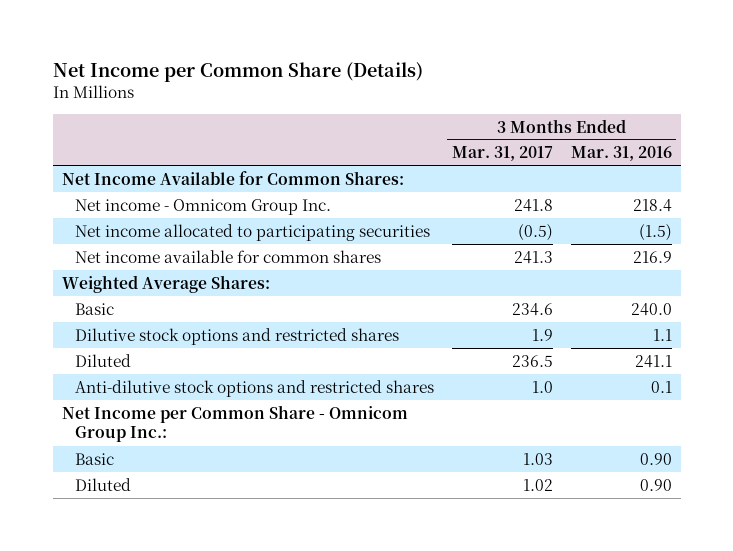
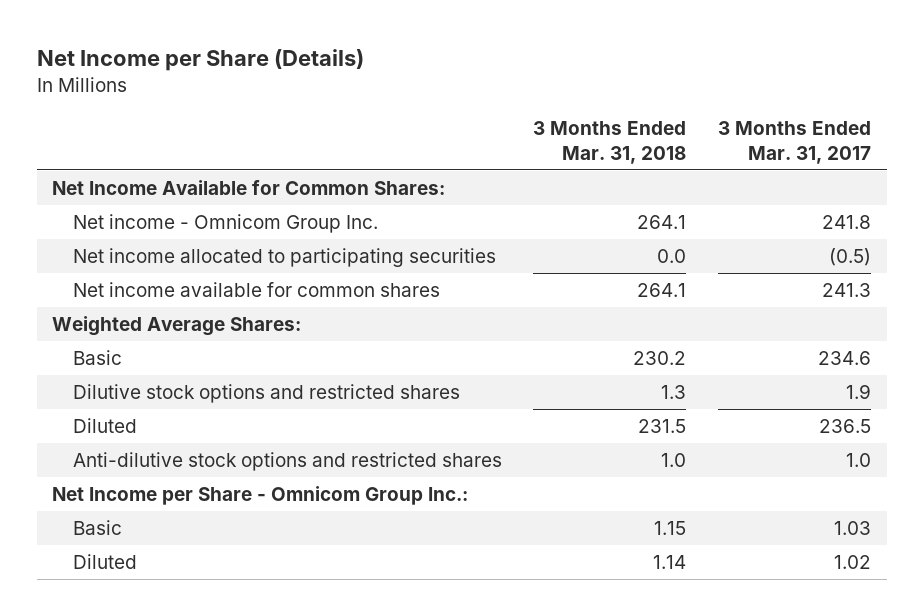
- Net Income per Common Share (Details)
+ Net Income per Share (Details)
- | 3 Months Ended Mar. 31, 2017 | 3 Months Ended Mar. 31, 2016
+ | 3 Months Ended Mar. 31, 2018 | 3 Months Ended Mar. 31, 2017
- Net Income per Common Share - Omnicom Group Inc.:
+ Net Income per Share - Omnicom Group Inc.:

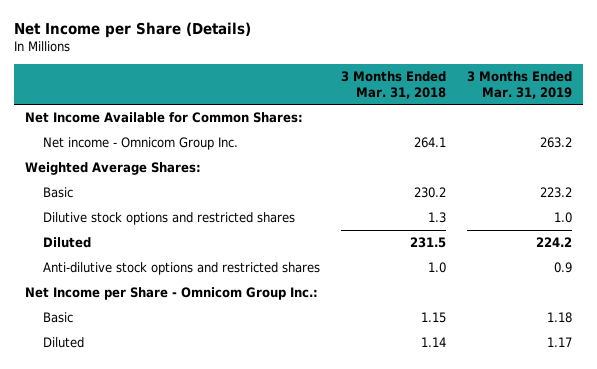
- | 3 Months Ended Mar. 31, 2018 | 3 Months Ended Mar. 31, 2017
+ | 3 Months Ended Mar. 31, 2018 | 3 Months Ended Mar. 31, 2019
- Net income allocated to participating securities | 0.0 | (0.5)
- Net income available for common shares | 264.1 | 241.3

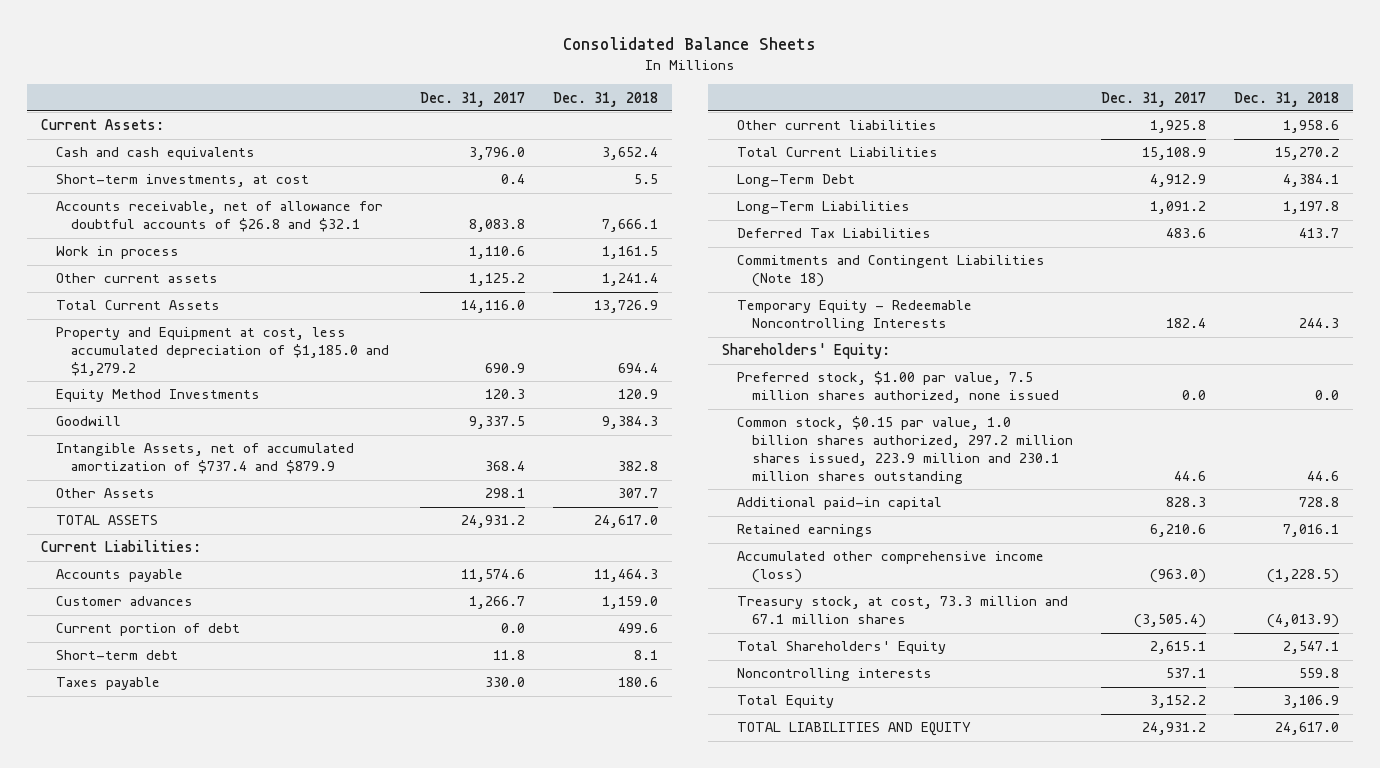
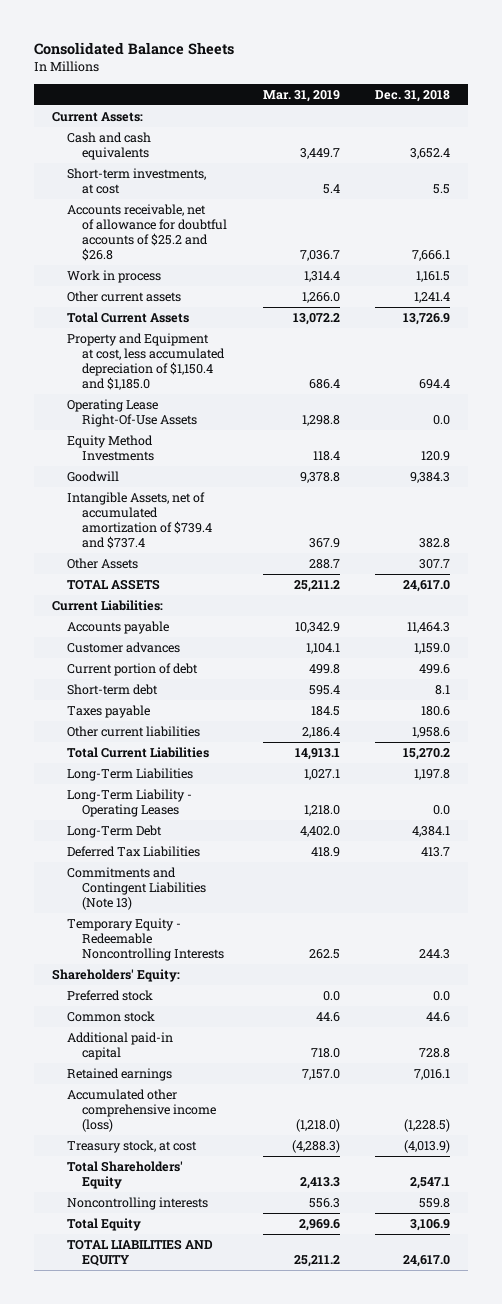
- | Dec. 31, 2017 | Dec. 31, 2018
+ | Mar. 31, 2019 | Dec. 31, 2018
- Accounts receivable, net of allowance for doubtful accounts of $26.8 and $32.1 | 8,083.8 | 7,666.1
+ Accounts receivable, net of allowance for doubtful accounts of $25.2 and $26.8 | 7,036.7 | 7,666.1
- Property and Equipment at cost, less accumulated depreciation of $1,185.0 and $1,279.2 | 690.9 | 694.4
+ Property and Equipment at cost, less accumulated depreciation of $1,150.4 and $1,185.0 | 686.4 | 694.4
+ Operating Lease Right-Of-Use Assets | 1,298.8 | 0.0
- Intangible Assets, net of accumulated amortization of $737.4 and $879.9 | 368.4 | 382.8
+ Intangible Assets, net of accumulated amortization of $739.4 and $737.4 | 367.9 | 382.8
+ Long-Term Liability - Operating Leases | 1,218.0 | 0.0
moved down: Long-Term Debt | 4,402.0 | 4,384.1
- Commitments and Contingent Liabilities (Note 18)
+ Commitments and Contingent Liabilities (Note 13)
- Preferred stock, $1.00 par value, 7.5 million shares authorized, none issued | 0.0 | 0.0
- Common stock, $0.15 par value, 1.0 billion shares authorized, 297.2 million shares issued, 223.9 million and 230.1 million shares outstanding | 44.6 | 44.6
+ Preferred stock | 0.0 | 0.0
+ Common stock | 44.6 | 44.6
- Treasury stock, at cost, 73.3 million and 67.1 million shares | (3,505.4) | (4,013.9)
+ Treasury stock, at cost | (4,288.3) | (4,013.9)

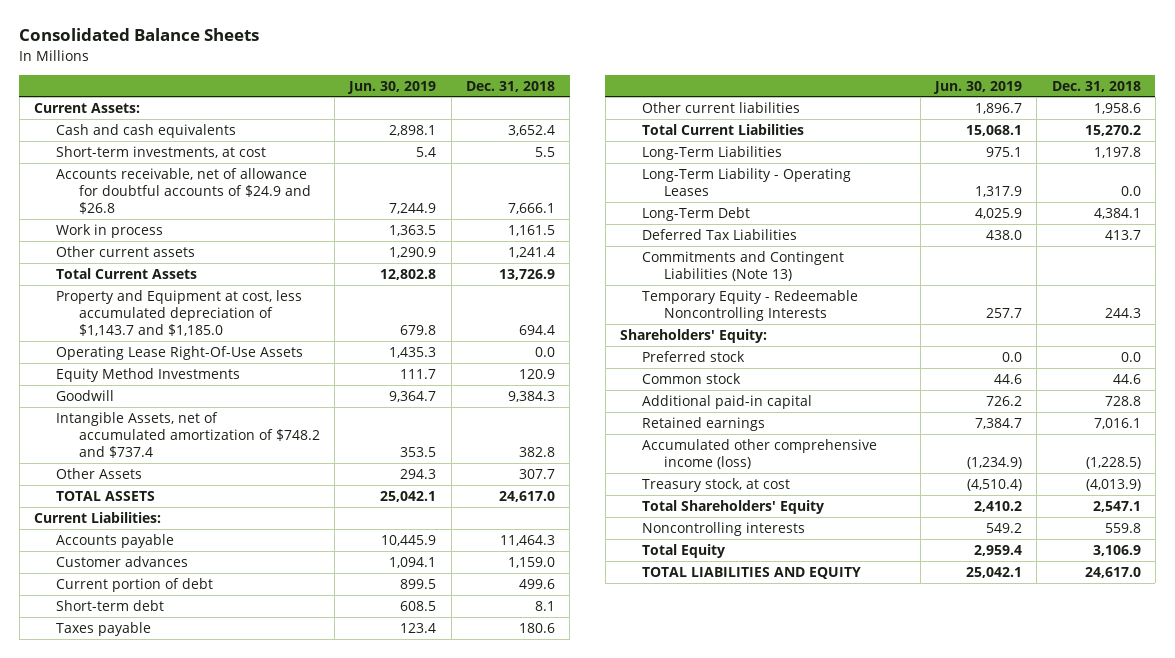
- | Mar. 31, 2019 | Dec. 31, 2018
+ | Jun. 30, 2019 | Dec. 31, 2018
- Accounts receivable, net of allowance for doubtful accounts of $25.2 and $26.8 | 7,036.7 | 7,666.1
+ Accounts receivable, net of allowance for doubtful accounts of $24.9 and $26.8 | 7,244.9 | 7,666.1
- Property and Equipment at cost, less accumulated depreciation of $1,150.4 and $1,185.0 | 686.4 | 694.4
+ Property and Equipment at cost, less accumulated depreciation of $1,143.7 and $1,185.0 | 679.8 | 694.4
- Intangible Assets, net of accumulated amortization of $739.4 and $737.4 | 367.9 | 382.8
+ Intangible Assets, net of accumulated amortization of $748.2 and $737.4 | 353.5 | 382.8

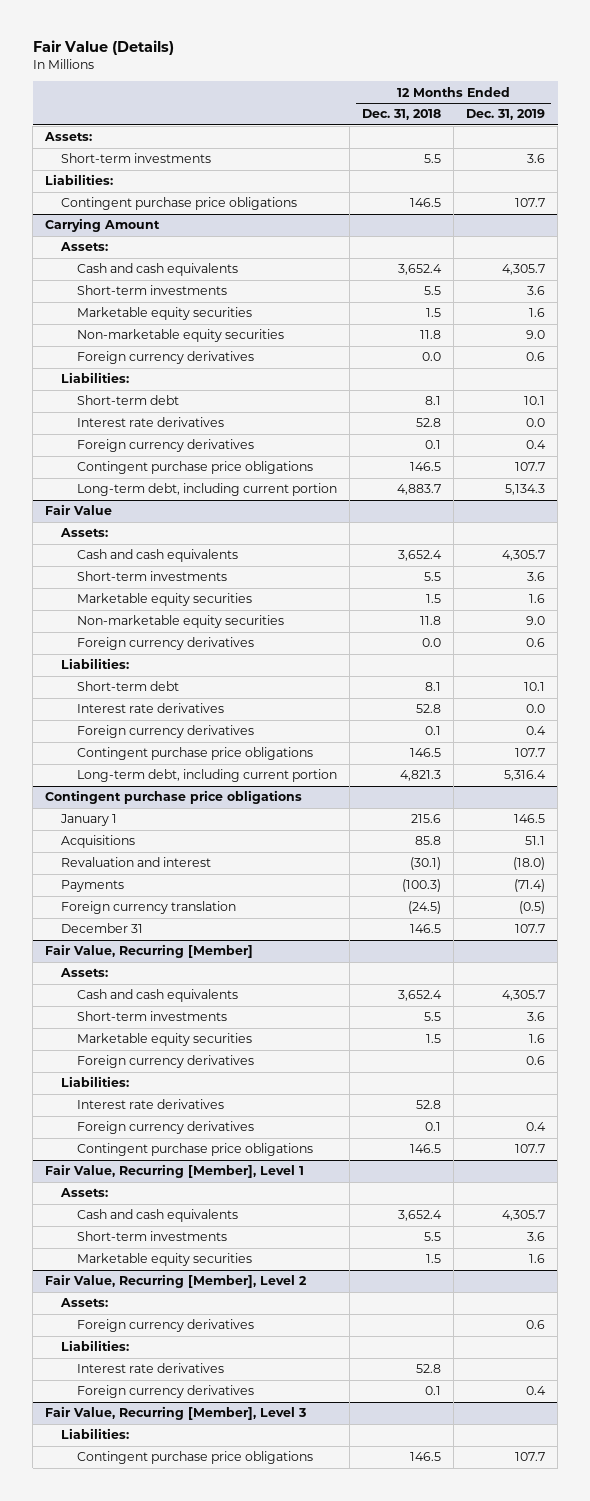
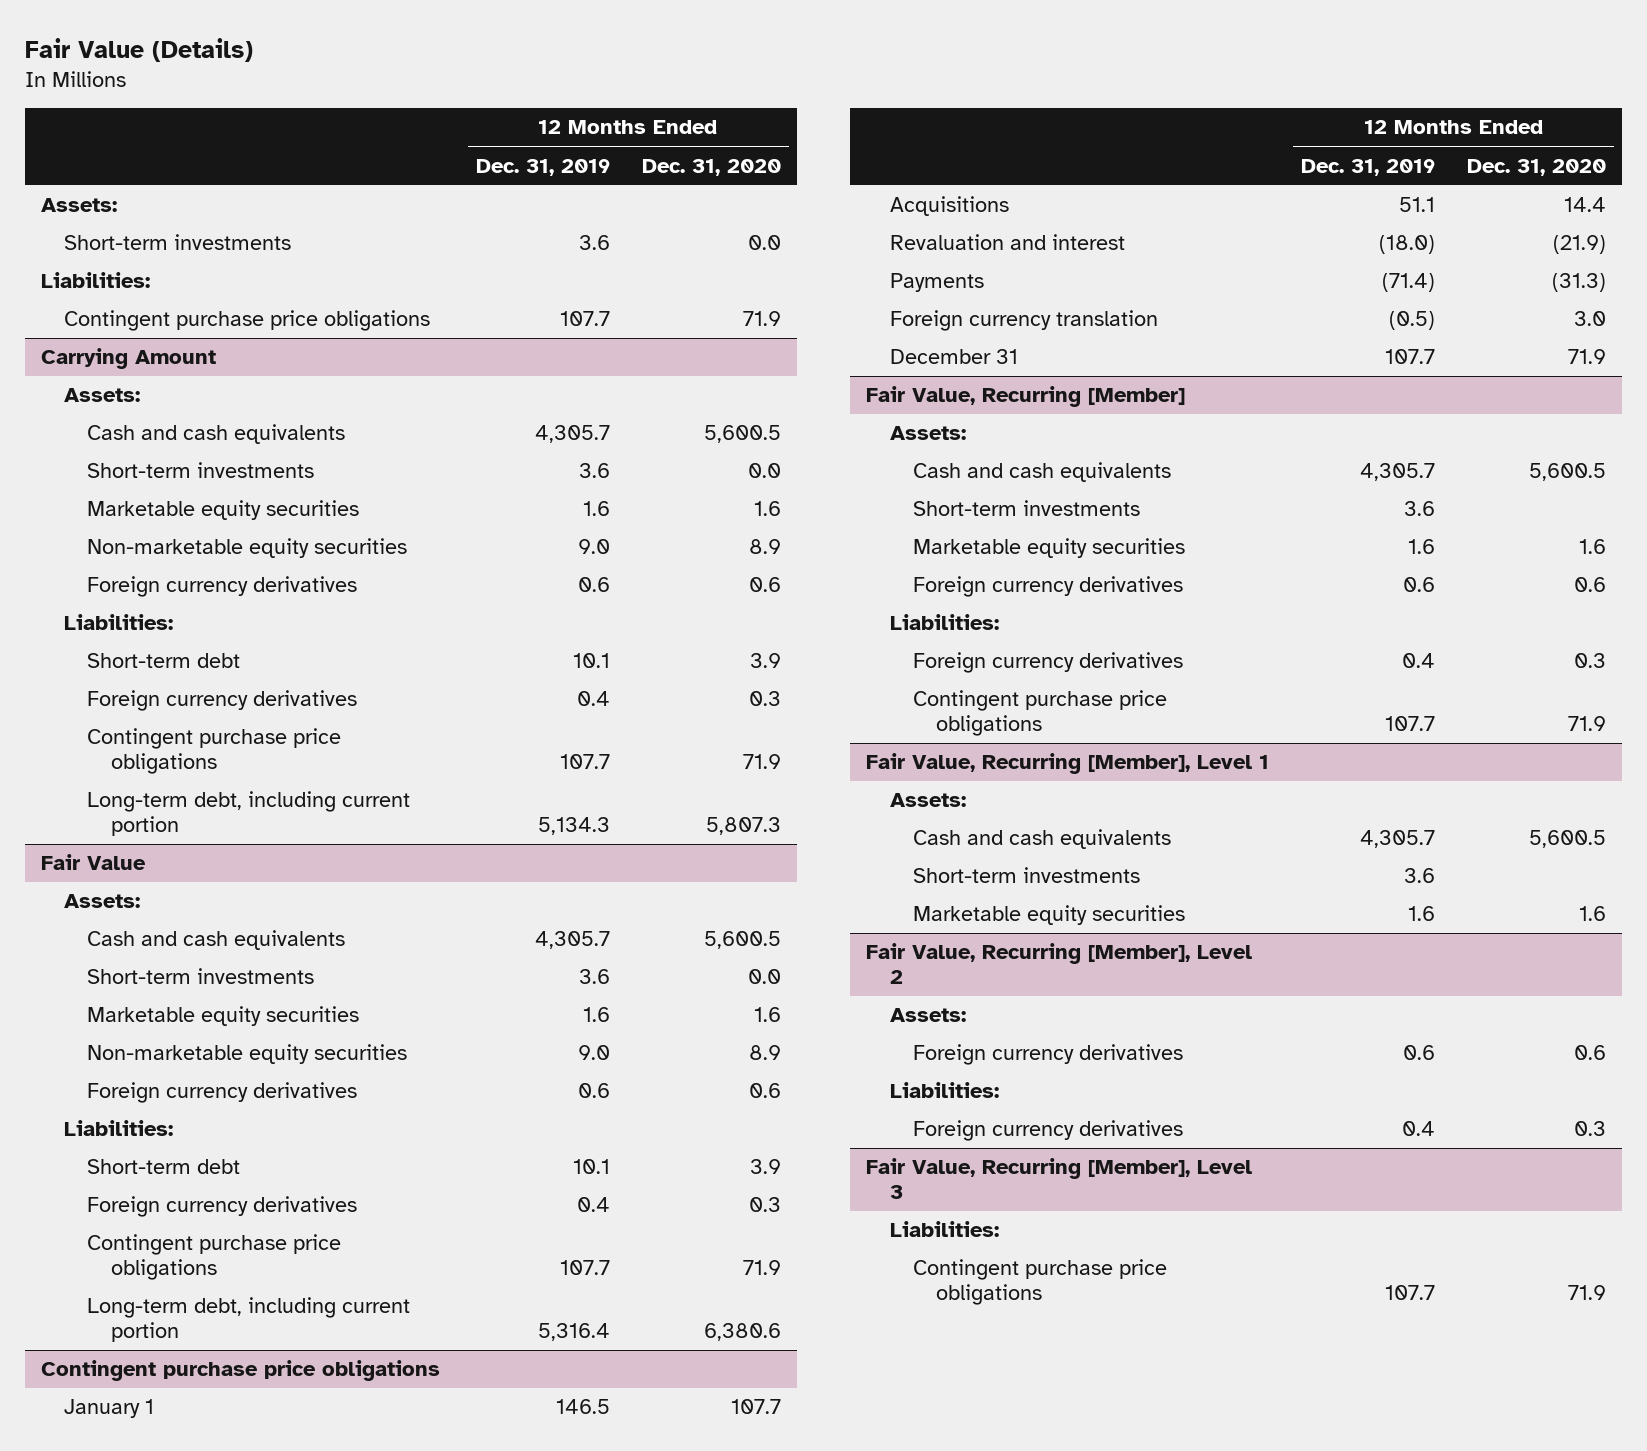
- | 12 Months Ended Dec. 31, 2018 | 12 Months Ended Dec. 31, 2019
+ | 12 Months Ended Dec. 31, 2019 | 12 Months Ended Dec. 31, 2020
@ Carrying Amount
- Interest rate derivatives | 52.8 | 0.0
@ Fair Value
- Interest rate derivatives | 52.8 | 0.0
@ Fair Value, Recurring [Member]
- Interest rate derivatives | 52.8 |
@ Fair Value, Recurring [Member], Level 2
- Interest rate derivatives | 52.8 |

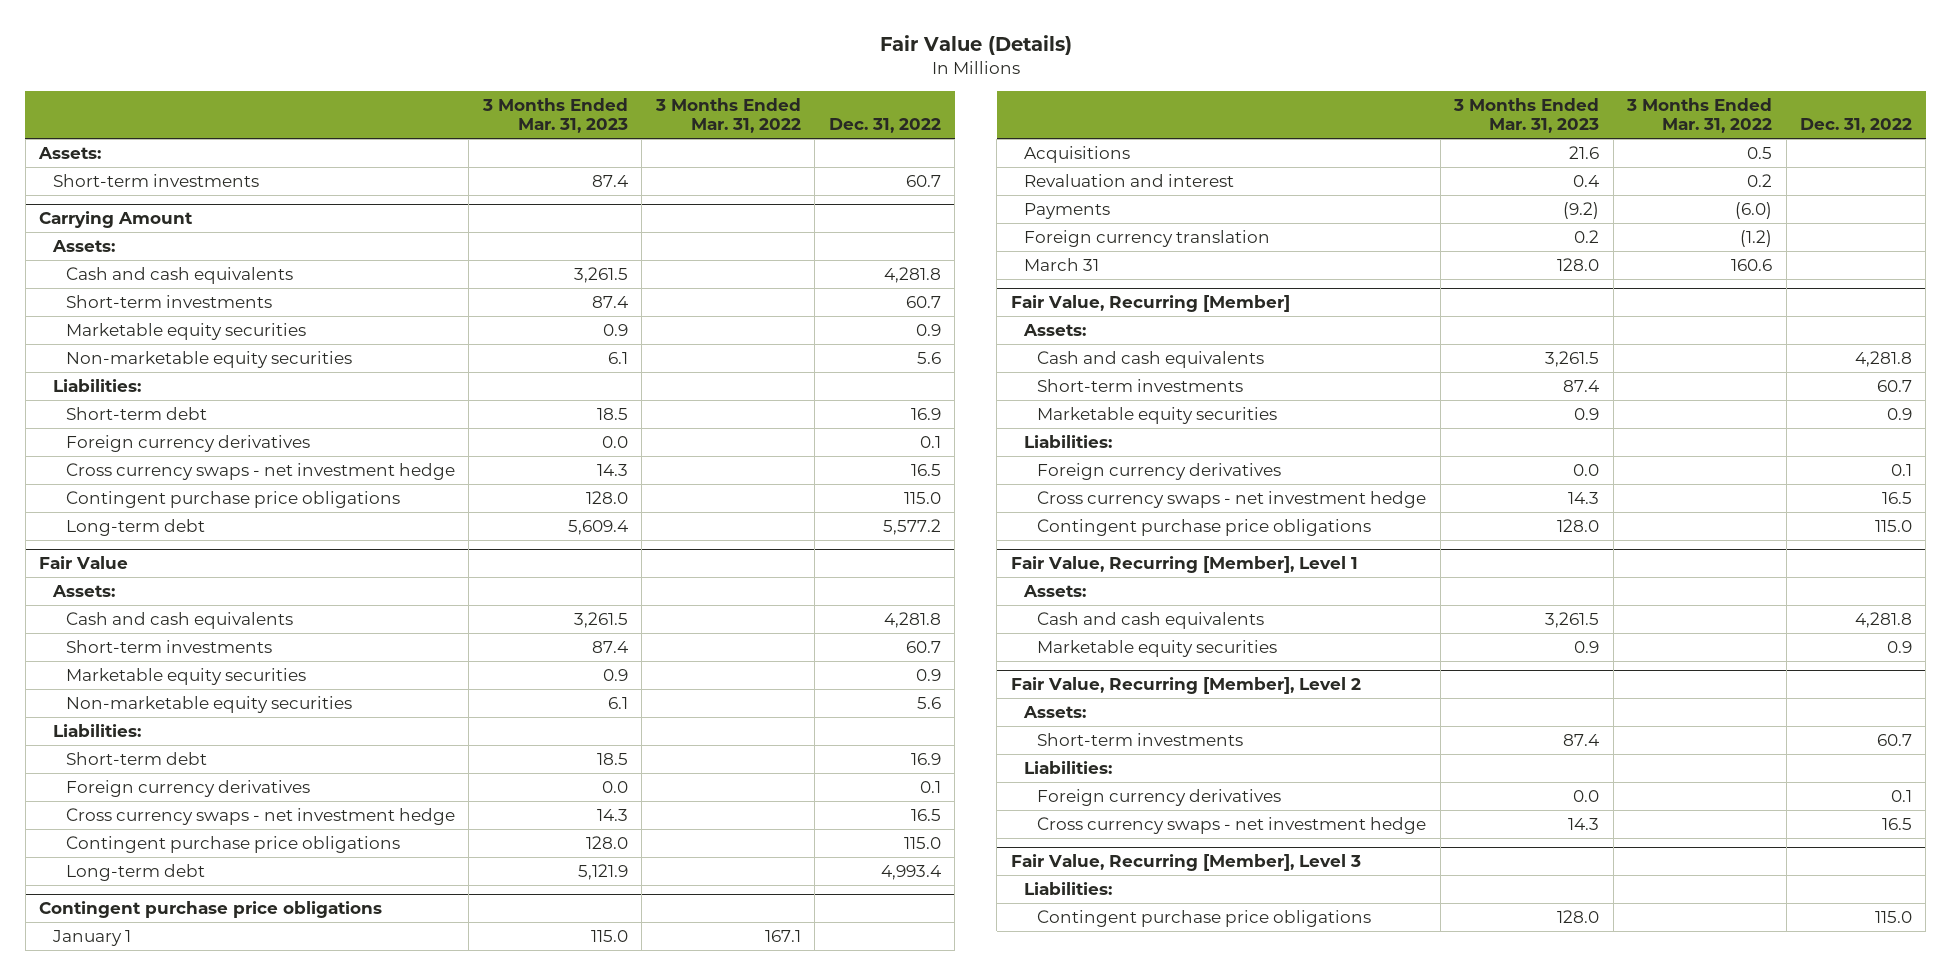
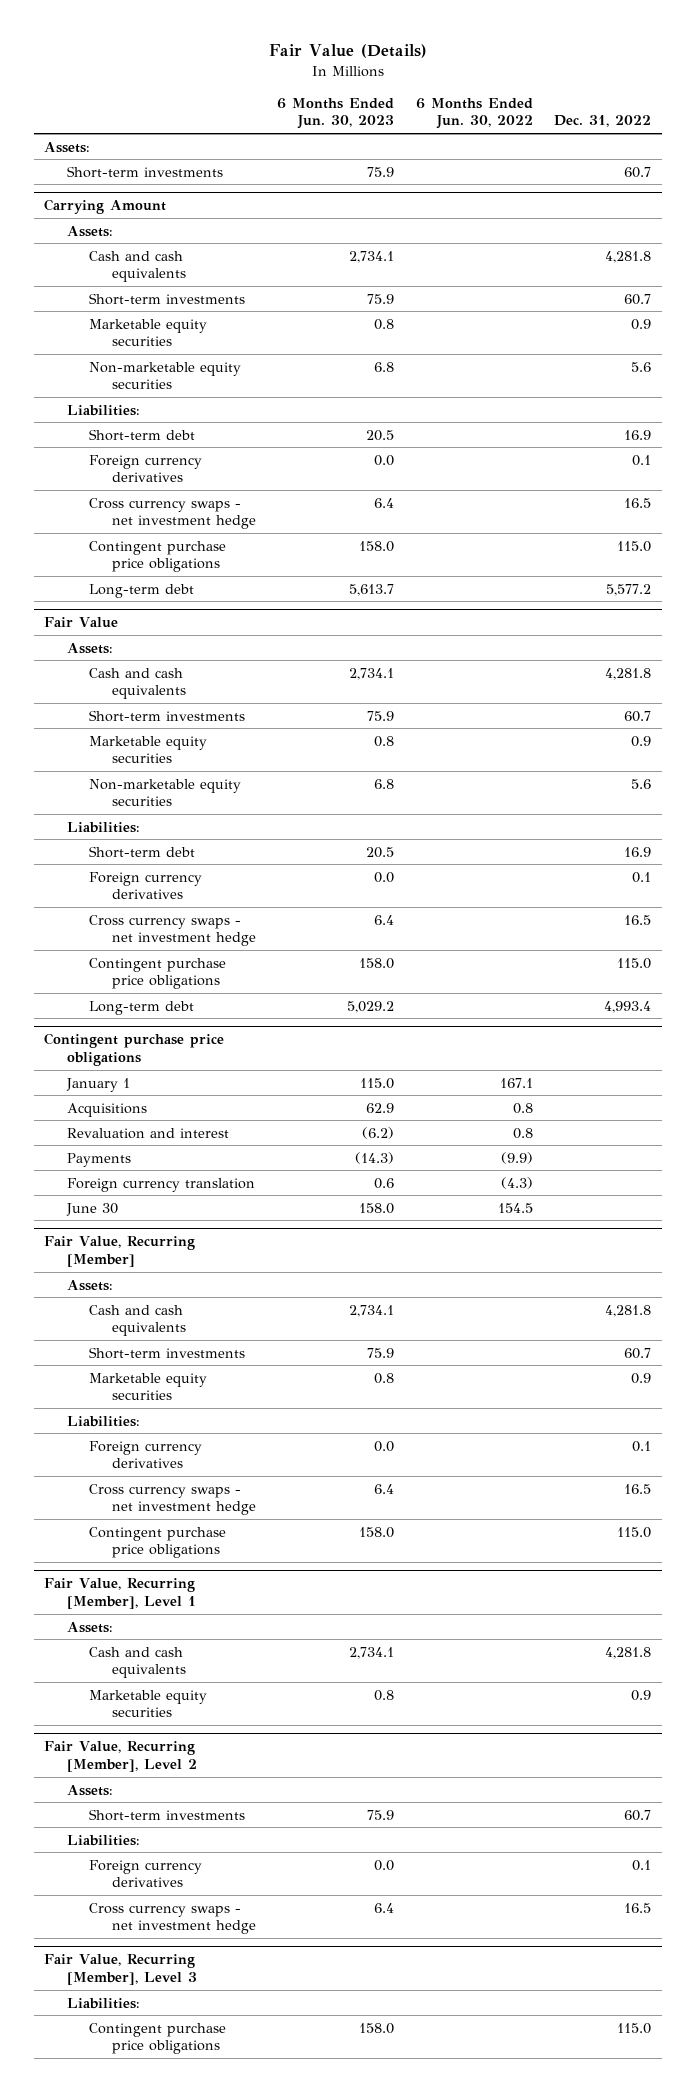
- | 3 Months Ended Mar. 31, 2023 | 3 Months Ended Mar. 31, 2022 | Dec. 31, 2022
+ | 6 Months Ended Jun. 30, 2023 | 6 Months Ended Jun. 30, 2022 | Dec. 31, 2022
@ Contingent purchase price obligations
- March 31 | 128.0 | 160.6 |
+ June 30 | 158.0 | 154.5 |

